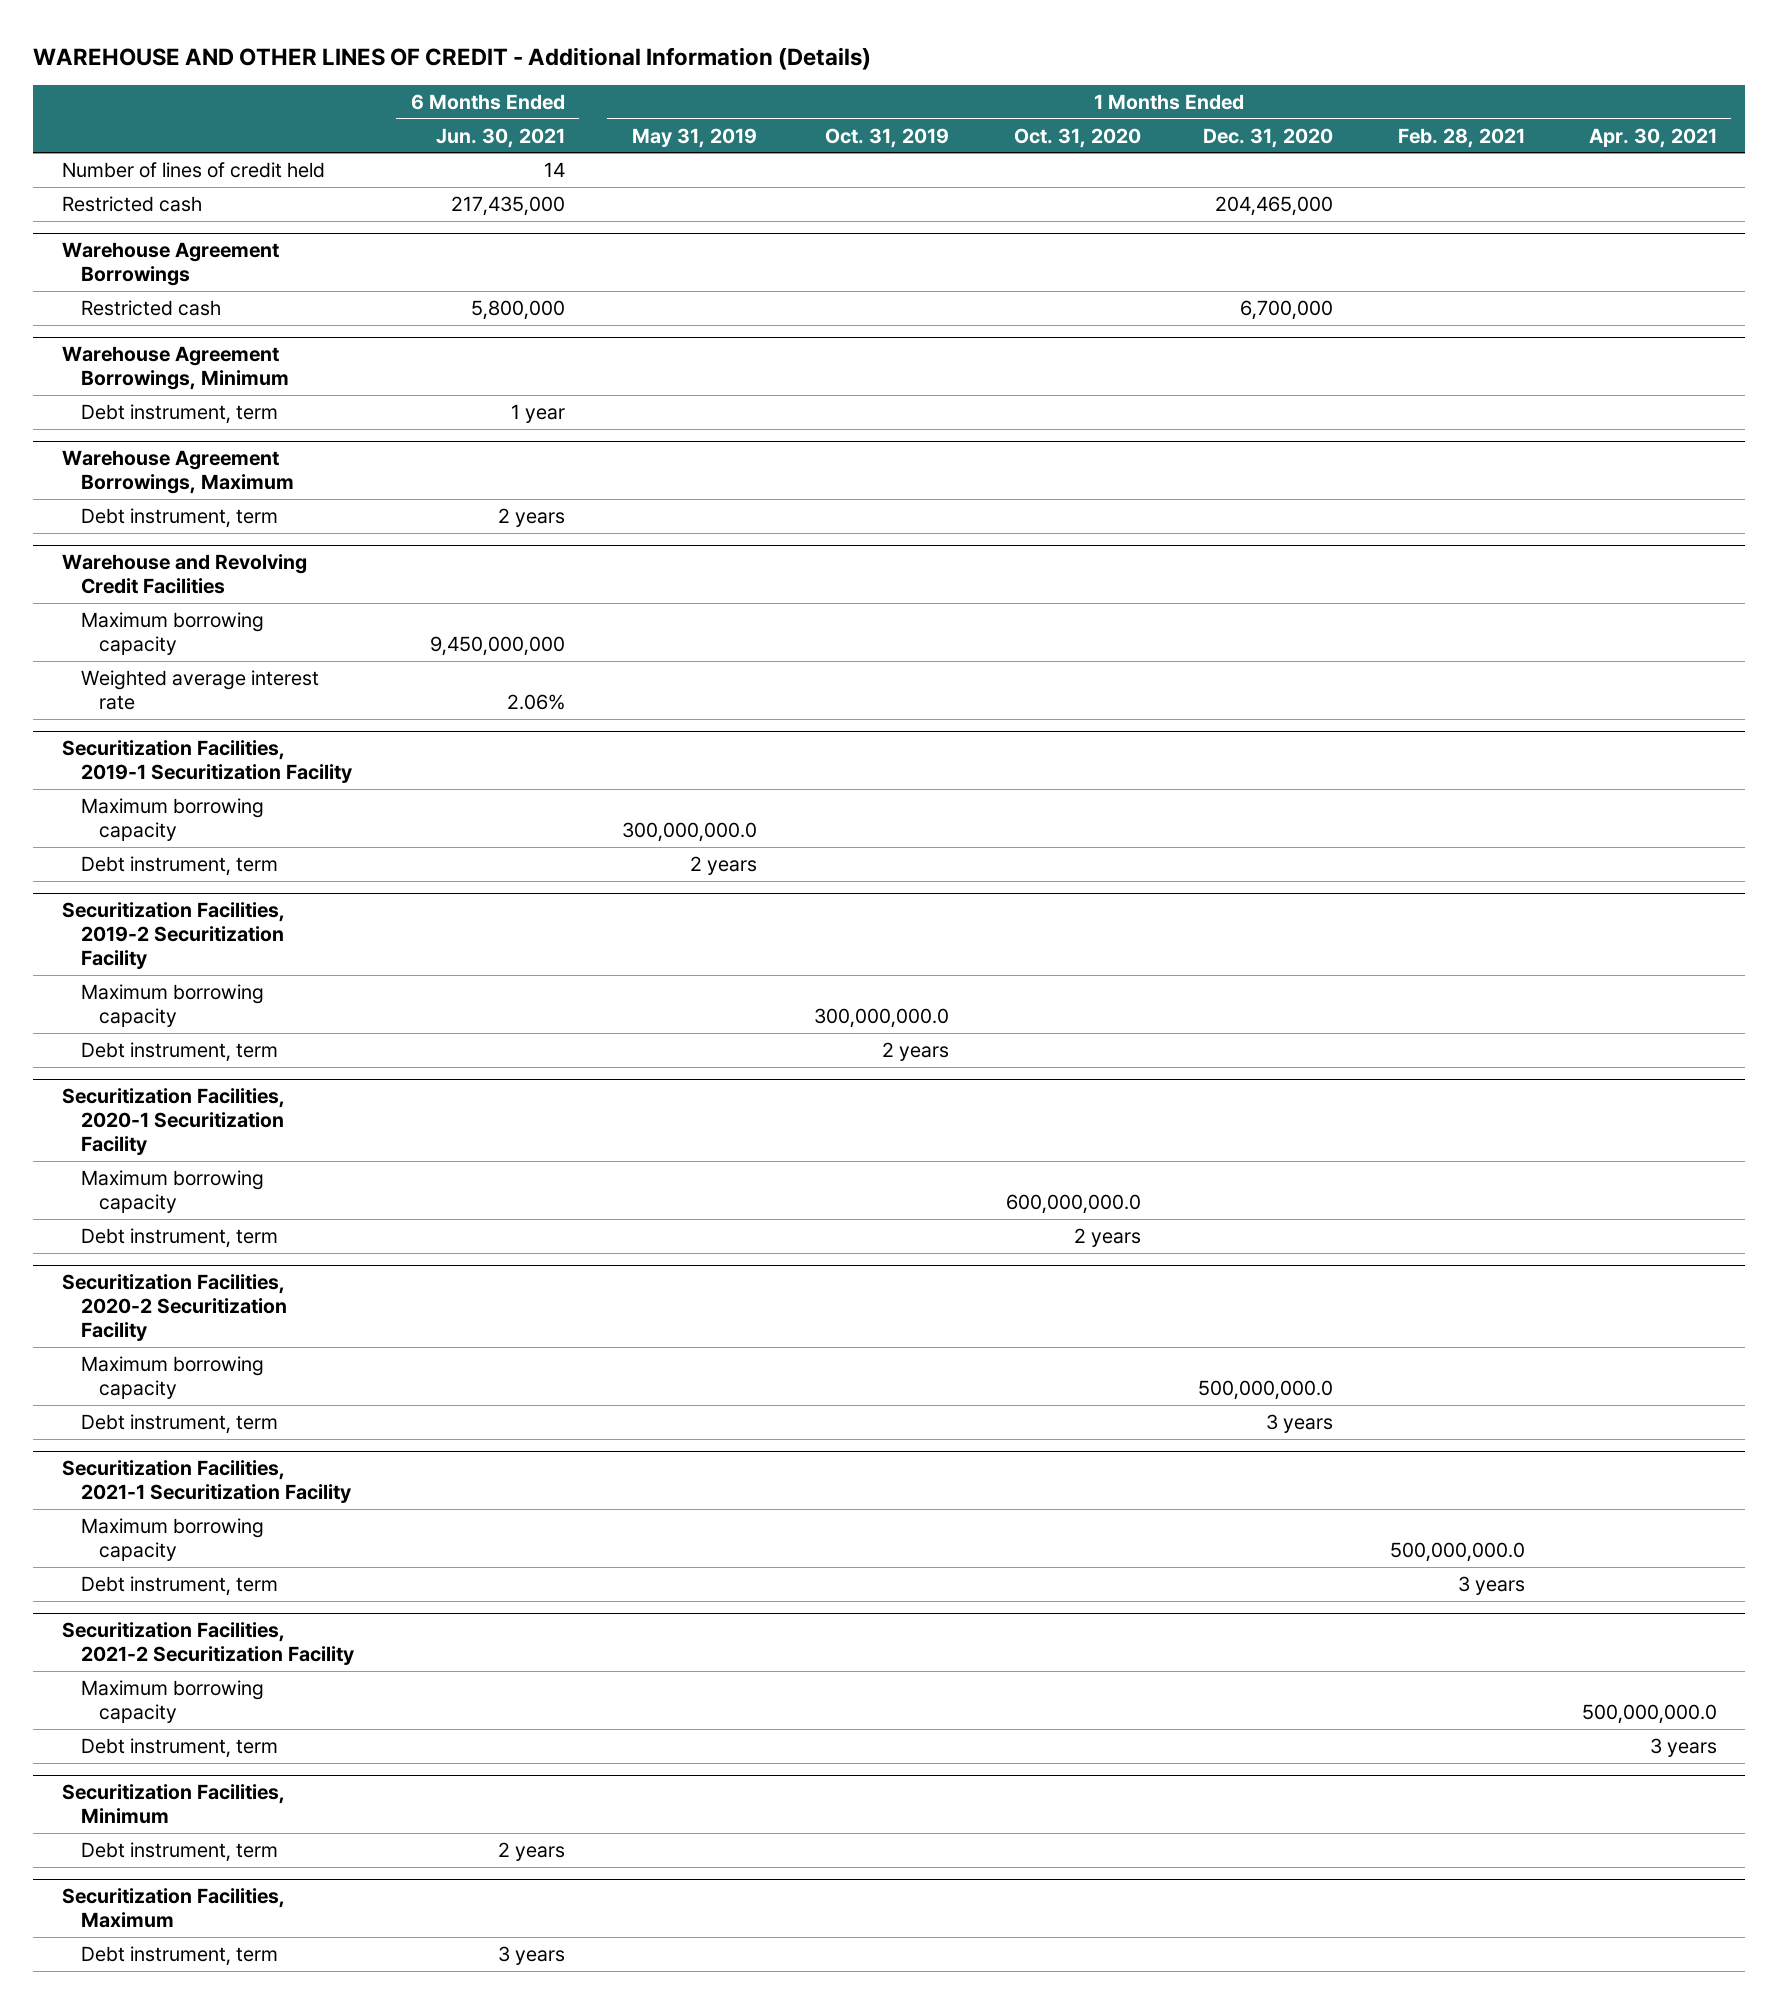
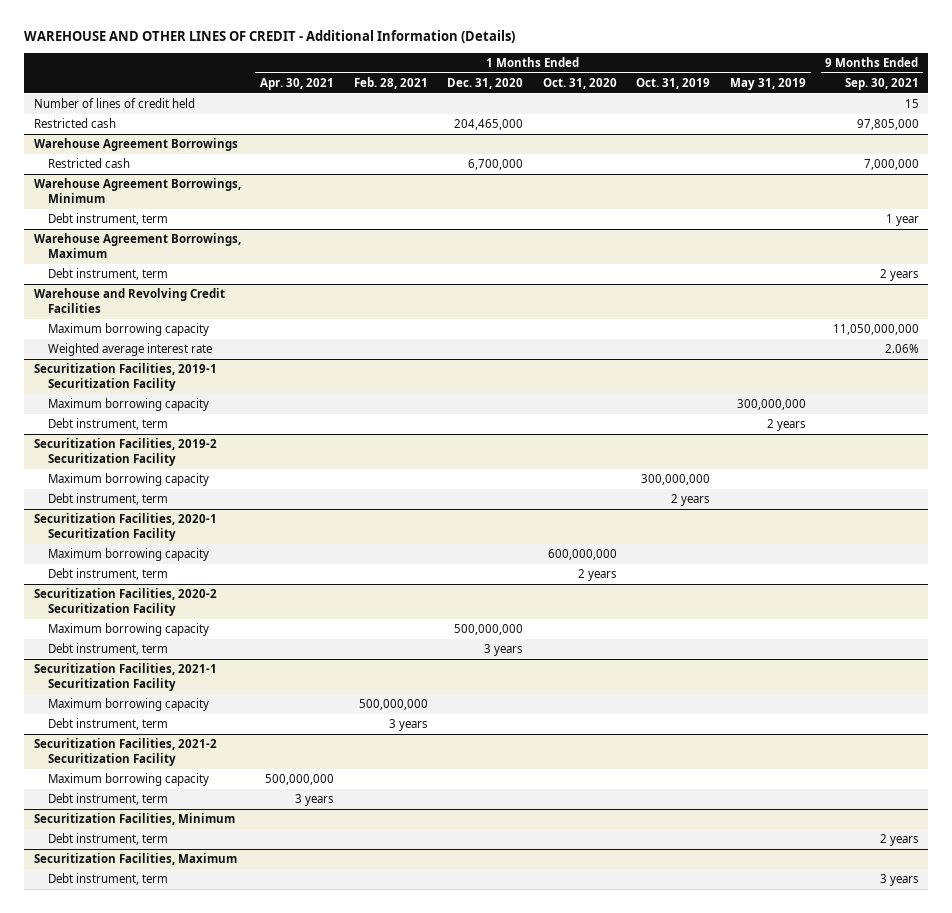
- | 6 Months Ended Jun. 30, 2021 | 1 Months Ended May 31, 2019 | 1 Months Ended Oct. 31, 2019 | 1 Months Ended Oct. 31, 2020 | 1 Months Ended Dec. 31, 2020 | 1 Months Ended Feb. 28, 2021 | 1 Months Ended Apr. 30, 2021
+ | 1 Months Ended Apr. 30, 2021 | 1 Months Ended Feb. 28, 2021 | 1 Months Ended Dec. 31, 2020 | 1 Months Ended Oct. 31, 2020 | 1 Months Ended Oct. 31, 2019 | 1 Months Ended May 31, 2019 | 9 Months Ended Sep. 30, 2021
@ Securitization Facilities, 2019-1 Securitization Facility
- Maximum borrowing capacity | | 300,000,000.0 | | | | |
+ Maximum borrowing capacity | | | | | | 300,000,000 |
@ Securitization Facilities, 2019-2 Securitization Facility
- Maximum borrowing capacity | | | 300,000,000.0 | | | |
+ Maximum borrowing capacity | | | | | 300,000,000 | |
@ Securitization Facilities, 2020-1 Securitization Facility
- Maximum borrowing capacity | | | | 600,000,000.0 | | |
+ Maximum borrowing capacity | | | | 600,000,000 | | |
@ Securitization Facilities, 2020-2 Securitization Facility
- Maximum borrowing capacity | | | | | 500,000,000.0 | |
+ Maximum borrowing capacity | | | 500,000,000 | | | |
@ Securitization Facilities, 2021-1 Securitization Facility
- Maximum borrowing capacity | | | | | | 500,000,000.0 |
+ Maximum borrowing capacity | | 500,000,000 | | | | |
@ Securitization Facilities, 2021-2 Securitization Facility
- Maximum borrowing capacity | | | | | | | 500,000,000.0
+ Maximum borrowing capacity | 500,000,000 | | | | | |

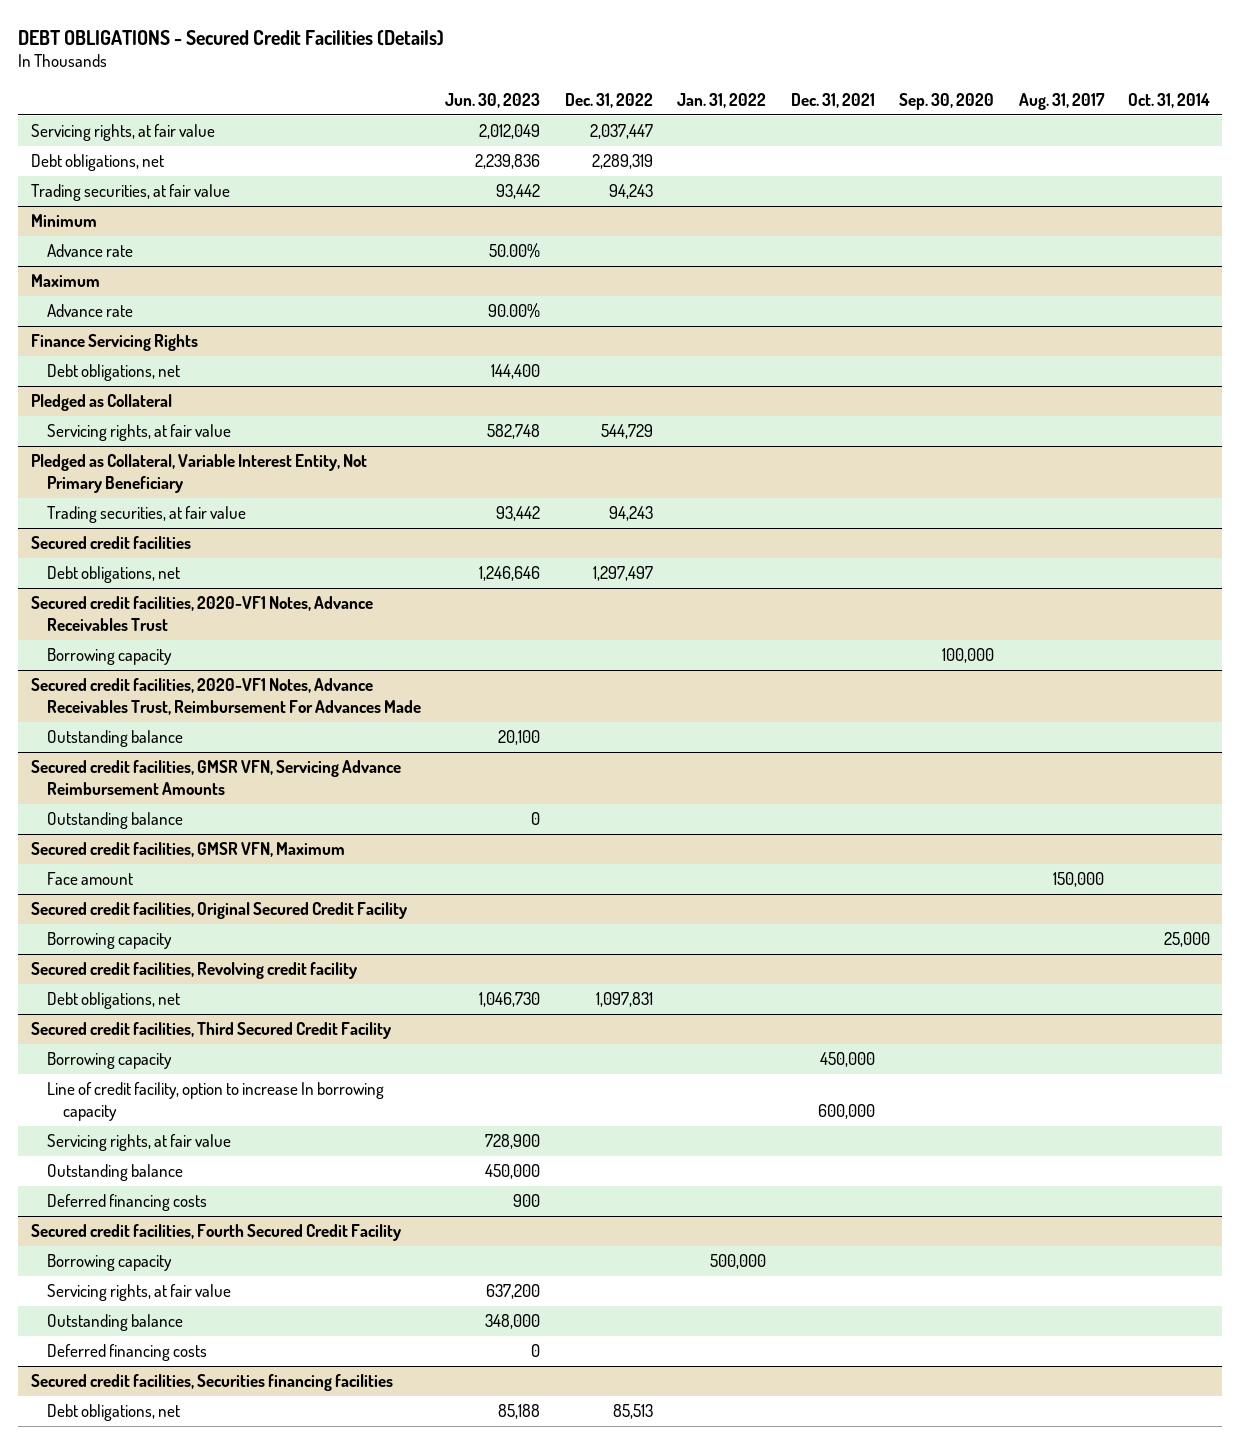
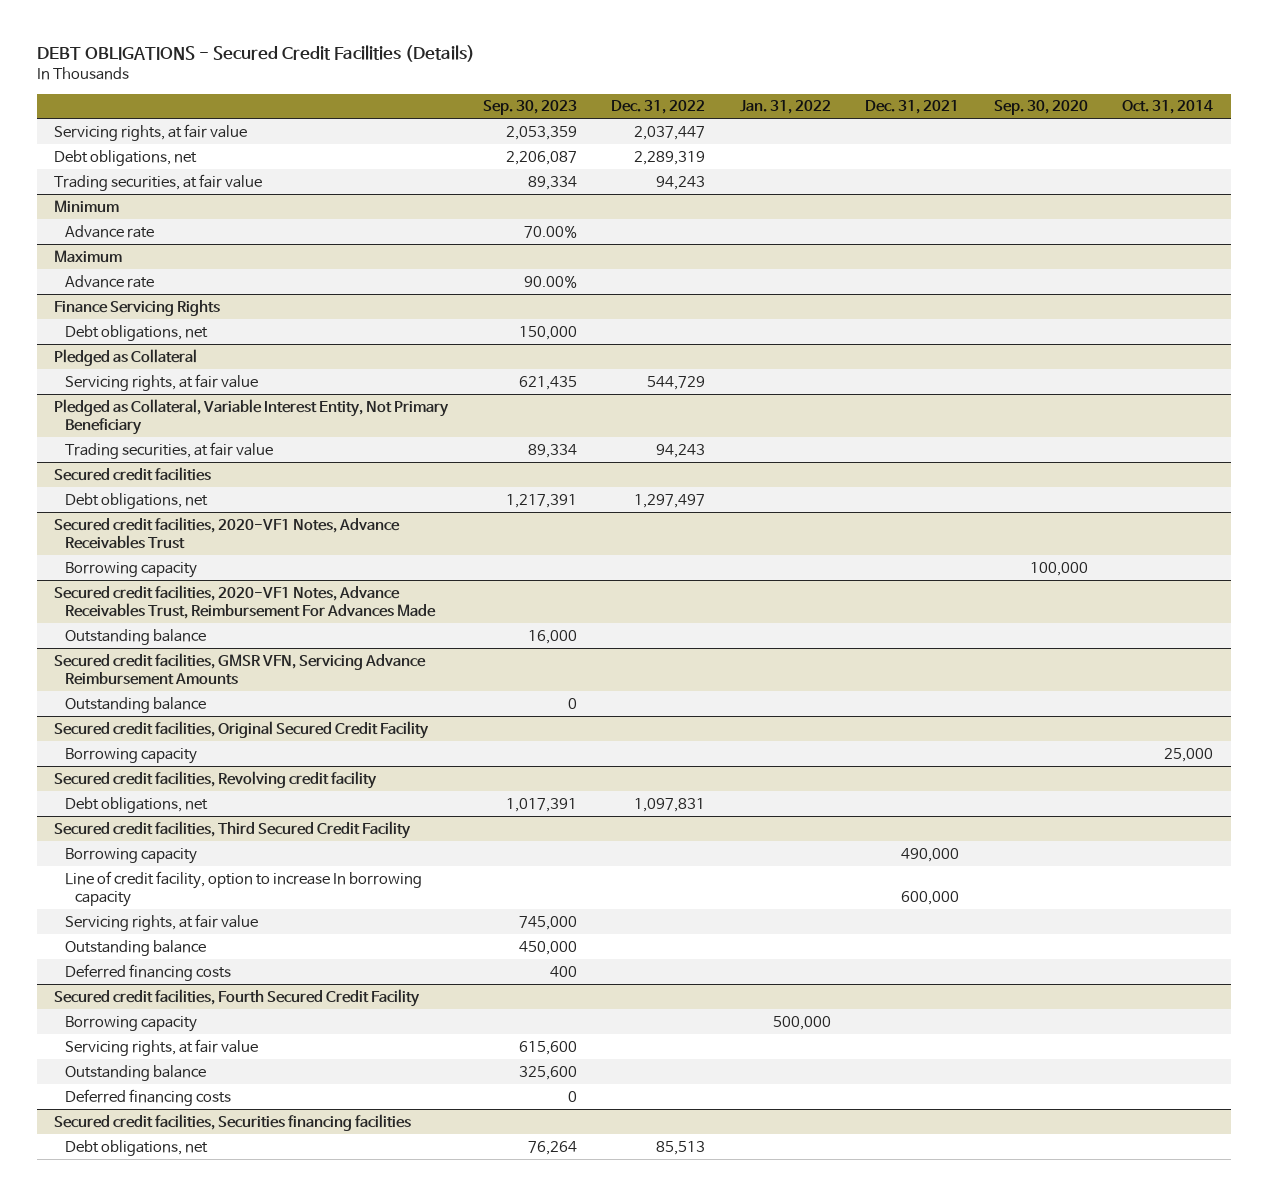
- | Jun. 30, 2023 | Dec. 31, 2022 | Jan. 31, 2022 | Dec. 31, 2021 | Sep. 30, 2020 | Aug. 31, 2017 | Oct. 31, 2014
+ | Sep. 30, 2023 | Dec. 31, 2022 | Jan. 31, 2022 | Dec. 31, 2021 | Sep. 30, 2020 | Oct. 31, 2014
- Secured credit facilities, GMSR VFN, Maximum
- Face amount | | | | | | 150,000 |
@ Secured credit facilities, Third Secured Credit Facility
- Borrowing capacity | | | | 450,000 | | |
+ Borrowing capacity | | | | 490,000 | |

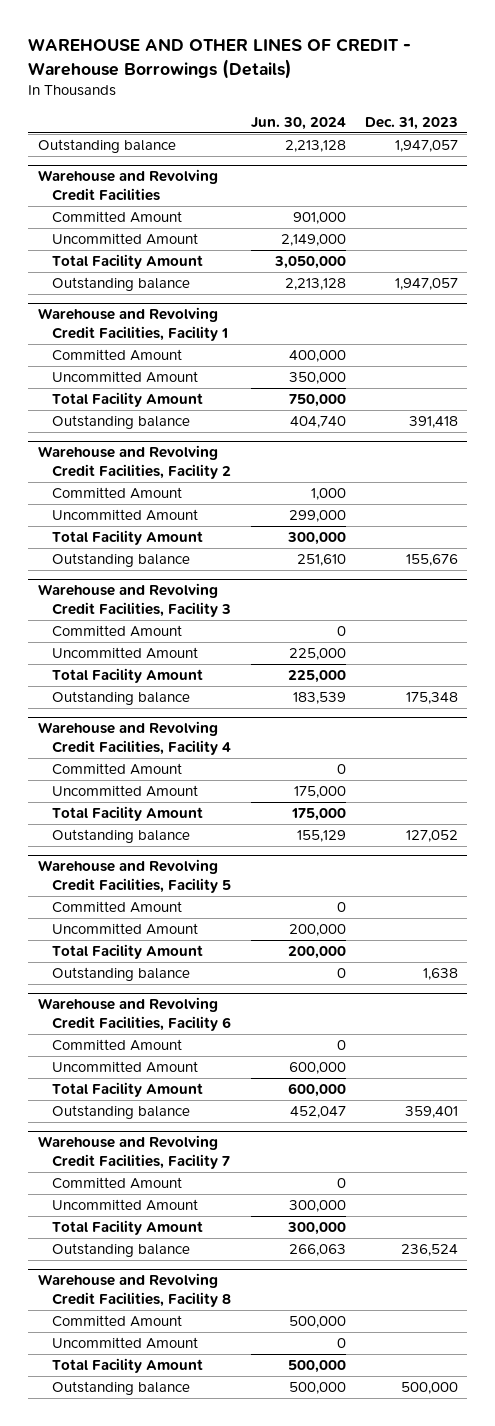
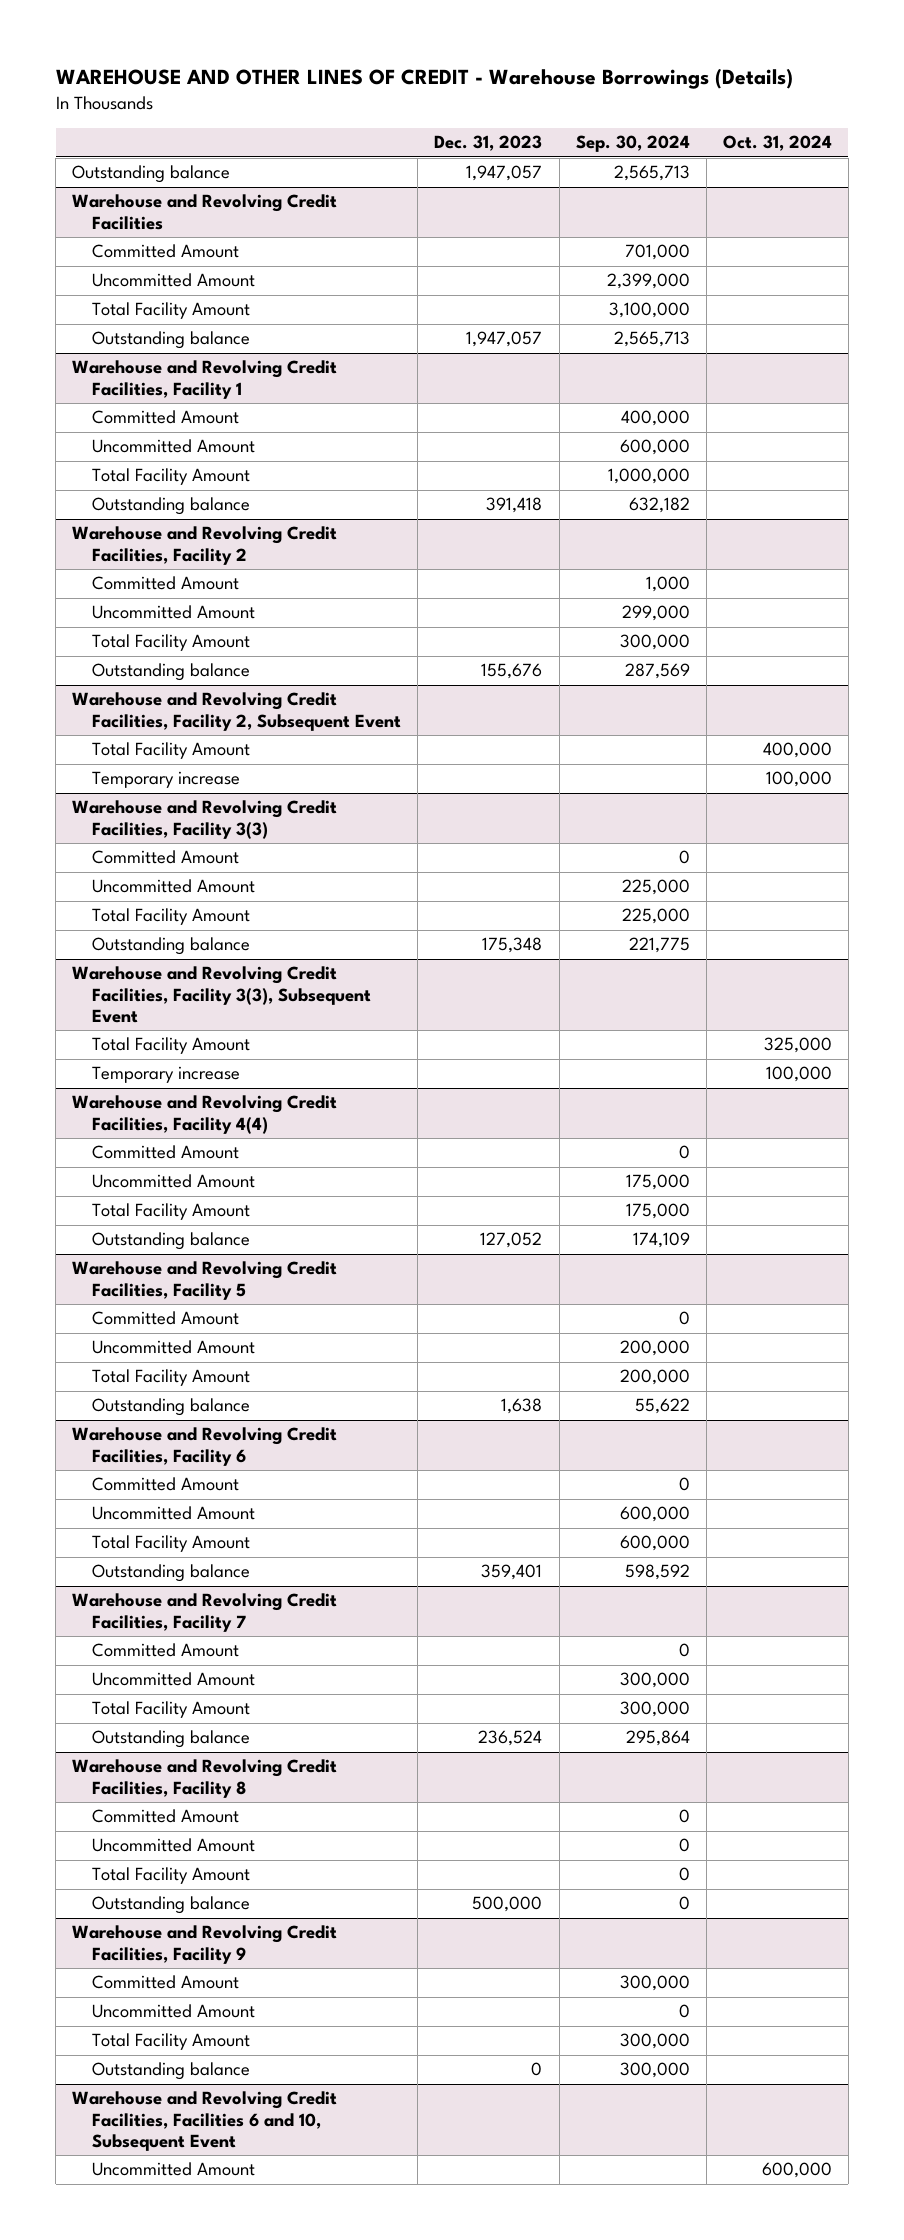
- | Jun. 30, 2024 | Dec. 31, 2023
+ | Dec. 31, 2023 | Sep. 30, 2024 | Oct. 31, 2024
- Warehouse and Revolving Credit Facilities, Facility 3
+ Warehouse and Revolving Credit Facilities, Facility 2, Subsequent Event
+ Total Facility Amount | | | 400,000
+ Temporary increase | | | 100,000
+ Warehouse and Revolving Credit Facilities, Facility 3(3)
- Warehouse and Revolving Credit Facilities, Facility 4
+ Warehouse and Revolving Credit Facilities, Facility 3(3), Subsequent Event
+ Total Facility Amount | | | 325,000
+ Temporary increase | | | 100,000
+ Warehouse and Revolving Credit Facilities, Facility 4(4)
+ Warehouse and Revolving Credit Facilities, Facility 9
+ Committed Amount | | 300,000 |
+ Uncommitted Amount | | 0 |
+ Total Facility Amount | | 300,000 |
+ Outstanding balance | 0 | 300,000 |
+ Warehouse and Revolving Credit Facilities, Facilities 6 and 10, Subsequent Event
+ Uncommitted Amount | | | 600,000

